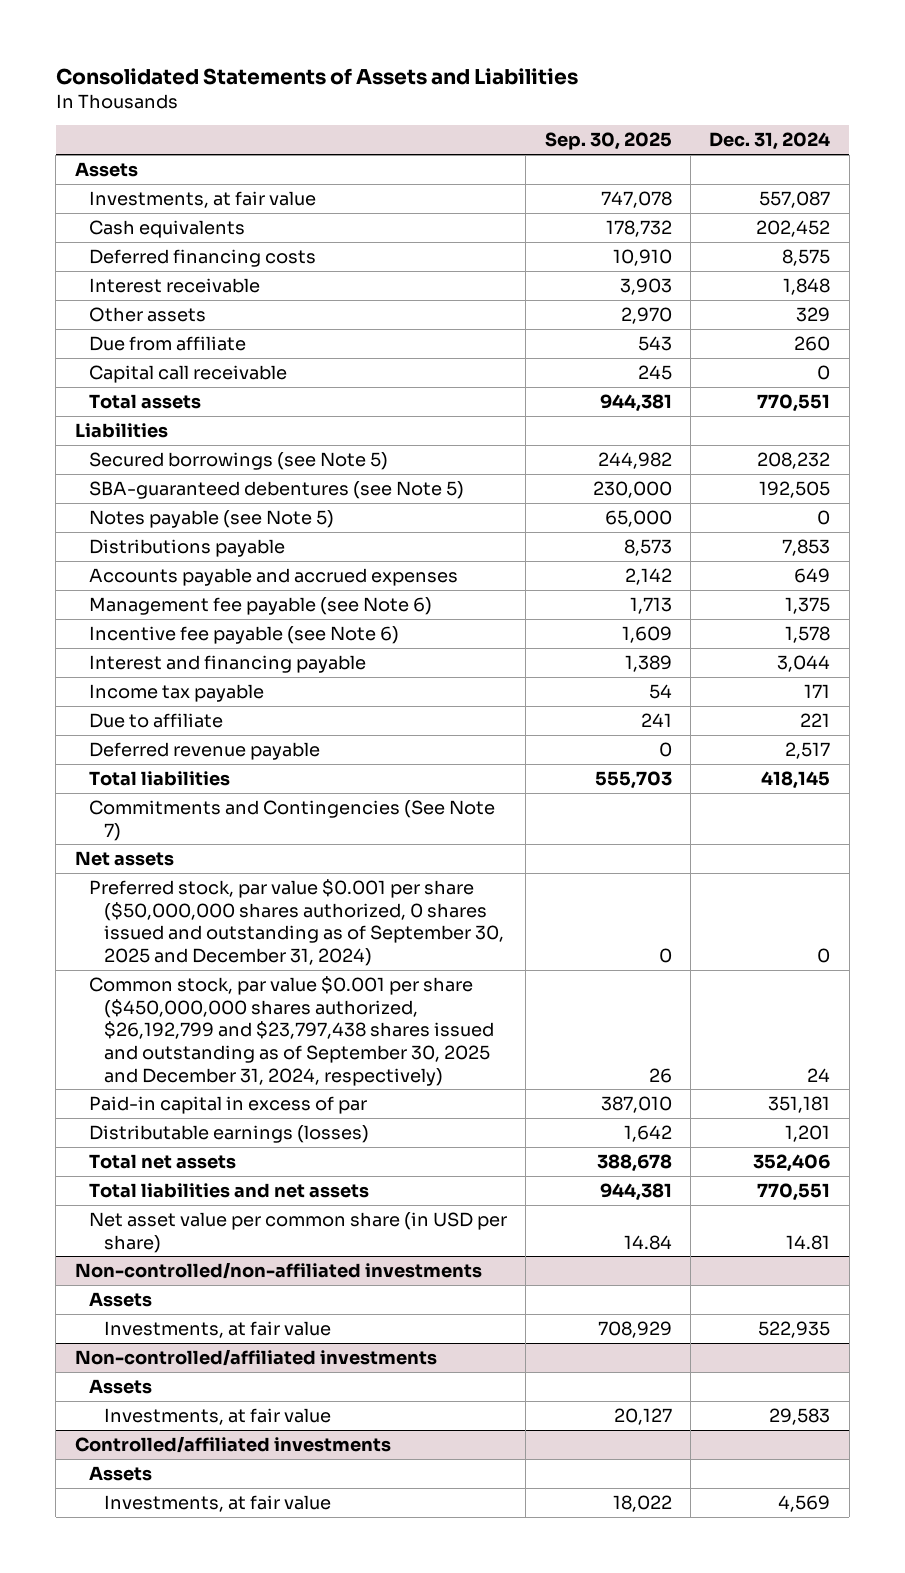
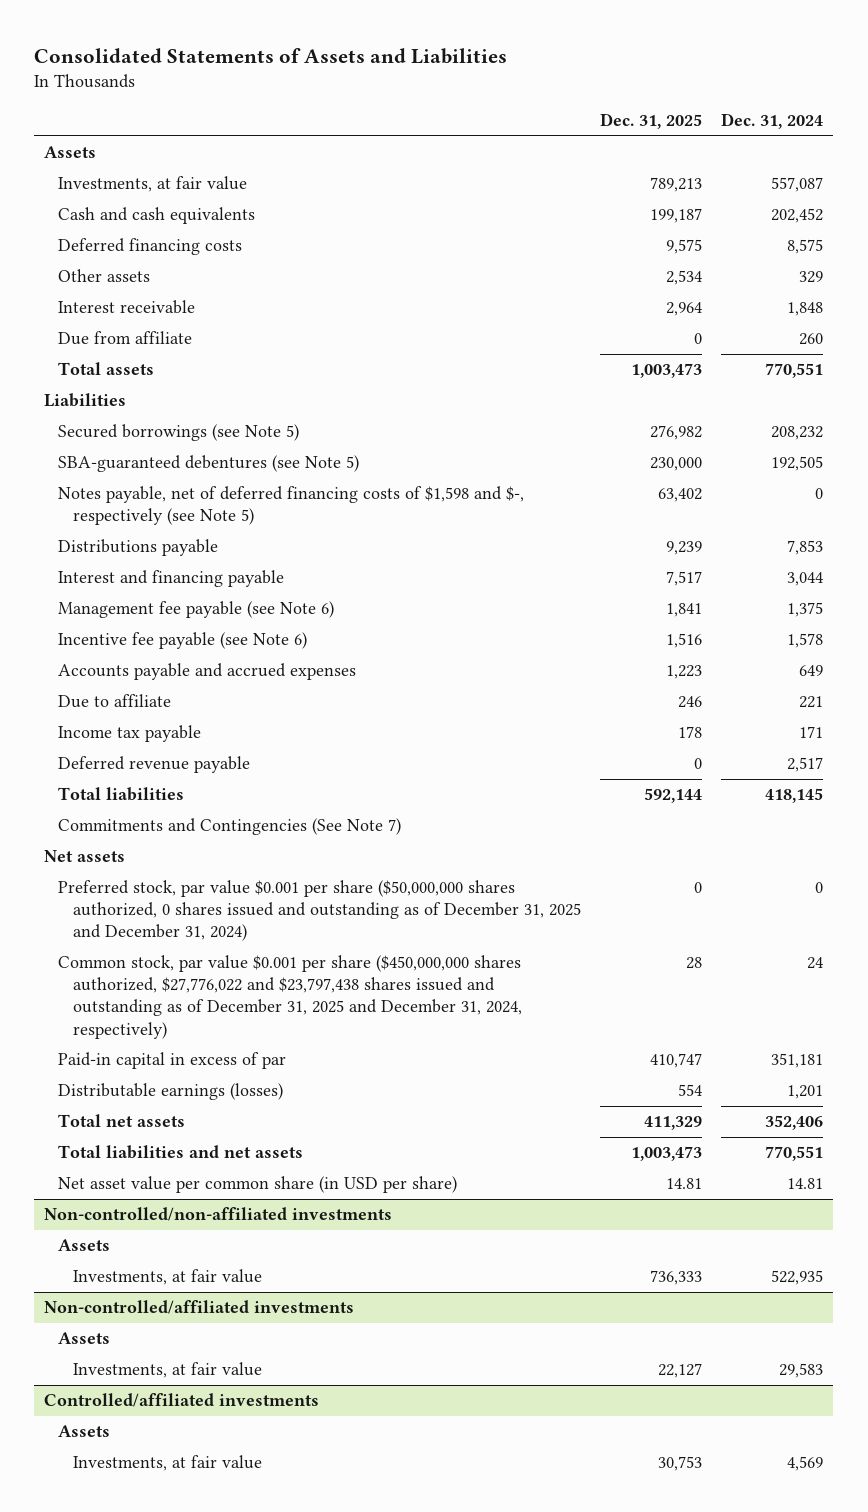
- | Sep. 30, 2025 | Dec. 31, 2024
+ | Dec. 31, 2025 | Dec. 31, 2024
- Cash equivalents | 178,732 | 202,452
+ Cash and cash equivalents | 199,187 | 202,452
moved down: Interest receivable | 2,964 | 1,848
- Capital call receivable | 245 | 0
- Notes payable (see Note 5) | 65,000 | 0
+ Notes payable, net of deferred financing costs of $1,598 and $-, respectively (see Note 5) | 63,402 | 0
moved up: Interest and financing payable | 7,517 | 3,044
moved down: Accounts payable and accrued expenses | 1,223 | 649
moved down: Income tax payable | 178 | 171
- Preferred stock, par value $0.001 per share ($50,000,000 shares authorized, 0 shares issued and outstanding as of September 30, 2025 and December 31, 2024) | 0 | 0
- Common stock, par value $0.001 per share ($450,000,000 shares authorized, $26,192,799 and $23,797,438 shares issued and outstanding as of September 30, 2025 and December 31, 2024, respectively) | 26 | 24
+ Preferred stock, par value $0.001 per share ($50,000,000 shares authorized, 0 shares issued and outstanding as of December 31, 2025 and December 31, 2024) | 0 | 0
+ Common stock, par value $0.001 per share ($450,000,000 shares authorized, $27,776,022 and $23,797,438 shares issued and outstanding as of December 31, 2025 and December 31, 2024, respectively) | 28 | 24

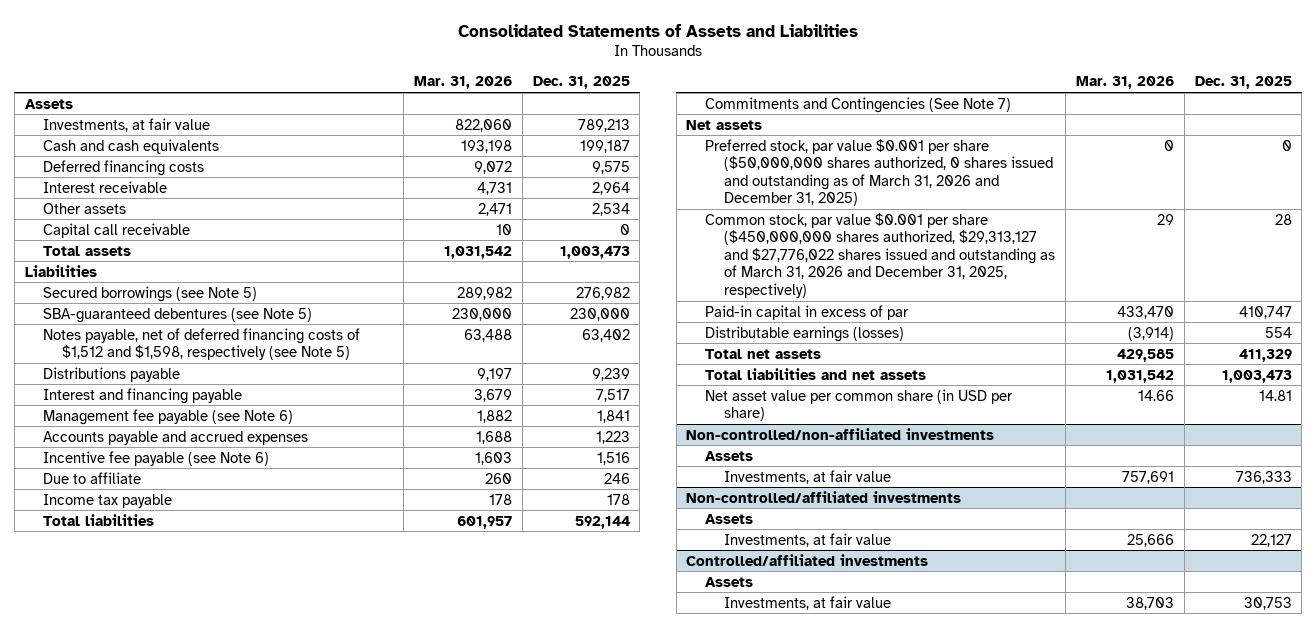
- | Dec. 31, 2025 | Dec. 31, 2024
+ | Mar. 31, 2026 | Dec. 31, 2025
- Due from affiliate | 0 | 260
moved down: Other assets | 2,471 | 2,534
+ Capital call receivable | 10 | 0
- Notes payable, net of deferred financing costs of $1,598 and $-, respectively (see Note 5) | 63,402 | 0
+ Notes payable, net of deferred financing costs of $1,512 and $1,598, respectively (see Note 5) | 63,488 | 63,402
moved down: Incentive fee payable (see Note 6) | 1,603 | 1,516
- Deferred revenue payable | 0 | 2,517
- Preferred stock, par value $0.001 per share ($50,000,000 shares authorized, 0 shares issued and outstanding as of December 31, 2025 and December 31, 2024) | 0 | 0
- Common stock, par value $0.001 per share ($450,000,000 shares authorized, $27,776,022 and $23,797,438 shares issued and outstanding as of December 31, 2025 and December 31, 2024, respectively) | 28 | 24
+ Preferred stock, par value $0.001 per share ($50,000,000 shares authorized, 0 shares issued and outstanding as of March 31, 2026 and December 31, 2025) | 0 | 0
+ Common stock, par value $0.001 per share ($450,000,000 shares authorized, $29,313,127 and $27,776,022 shares issued and outstanding as of March 31, 2026 and December 31, 2025, respectively) | 29 | 28

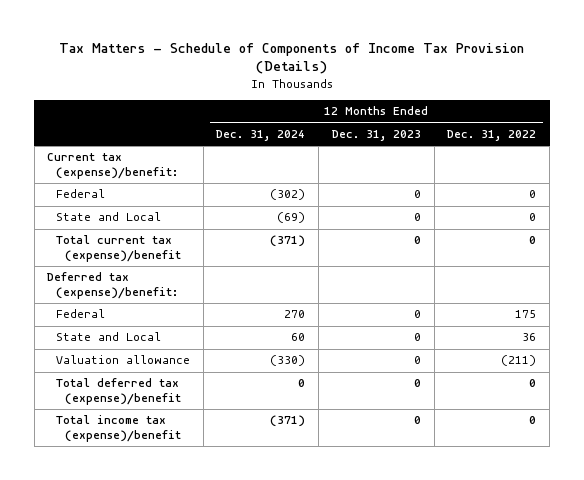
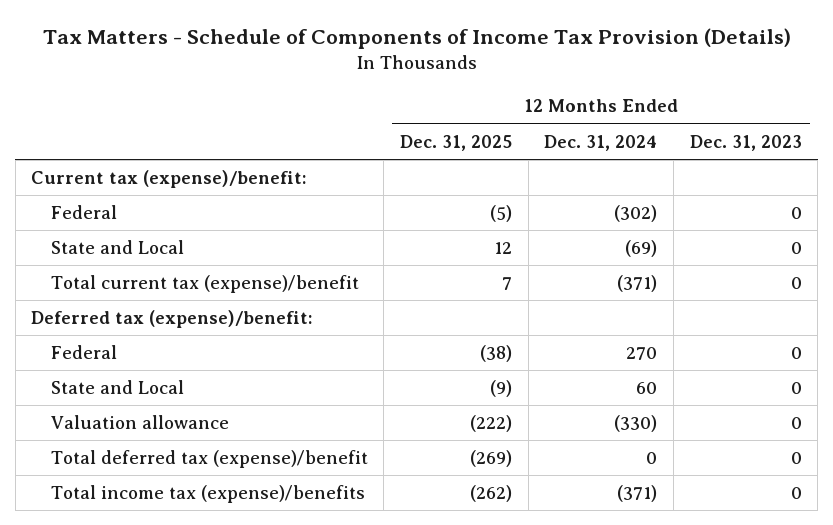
- | 12 Months Ended Dec. 31, 2024 | 12 Months Ended Dec. 31, 2023 | 12 Months Ended Dec. 31, 2022
+ | 12 Months Ended Dec. 31, 2025 | 12 Months Ended Dec. 31, 2024 | 12 Months Ended Dec. 31, 2023
- Total income tax (expense)/benefit | (371) | 0 | 0
+ Total income tax (expense)/benefits | (262) | (371) | 0

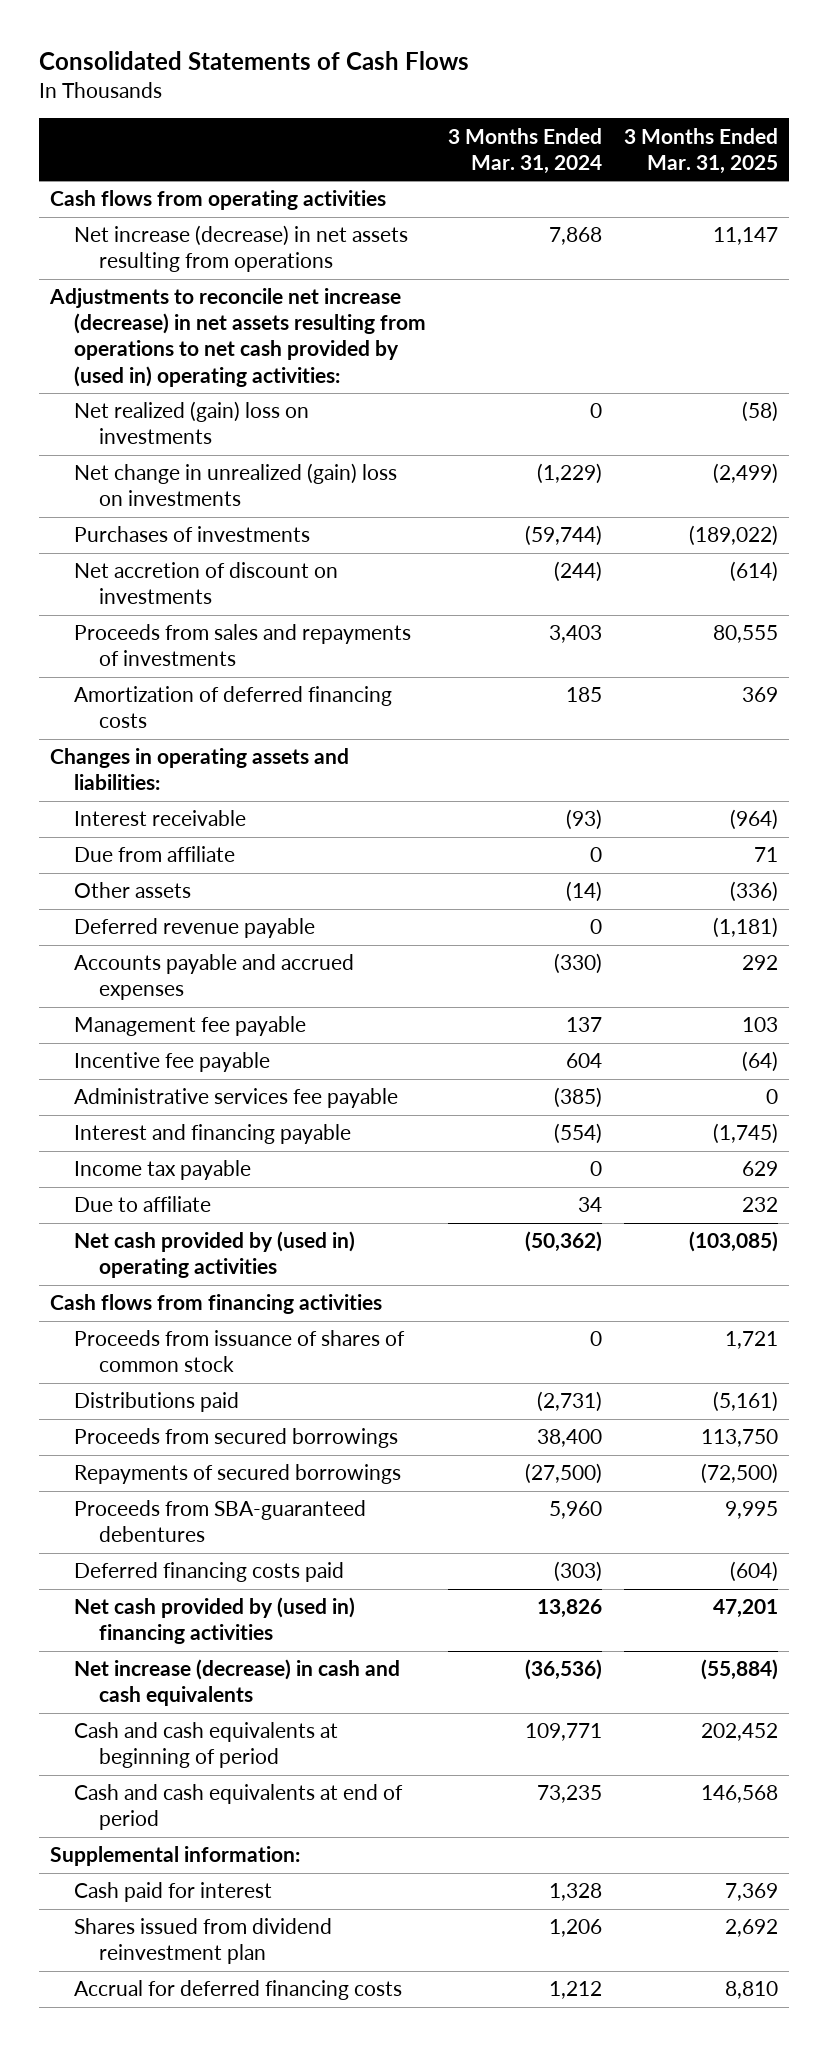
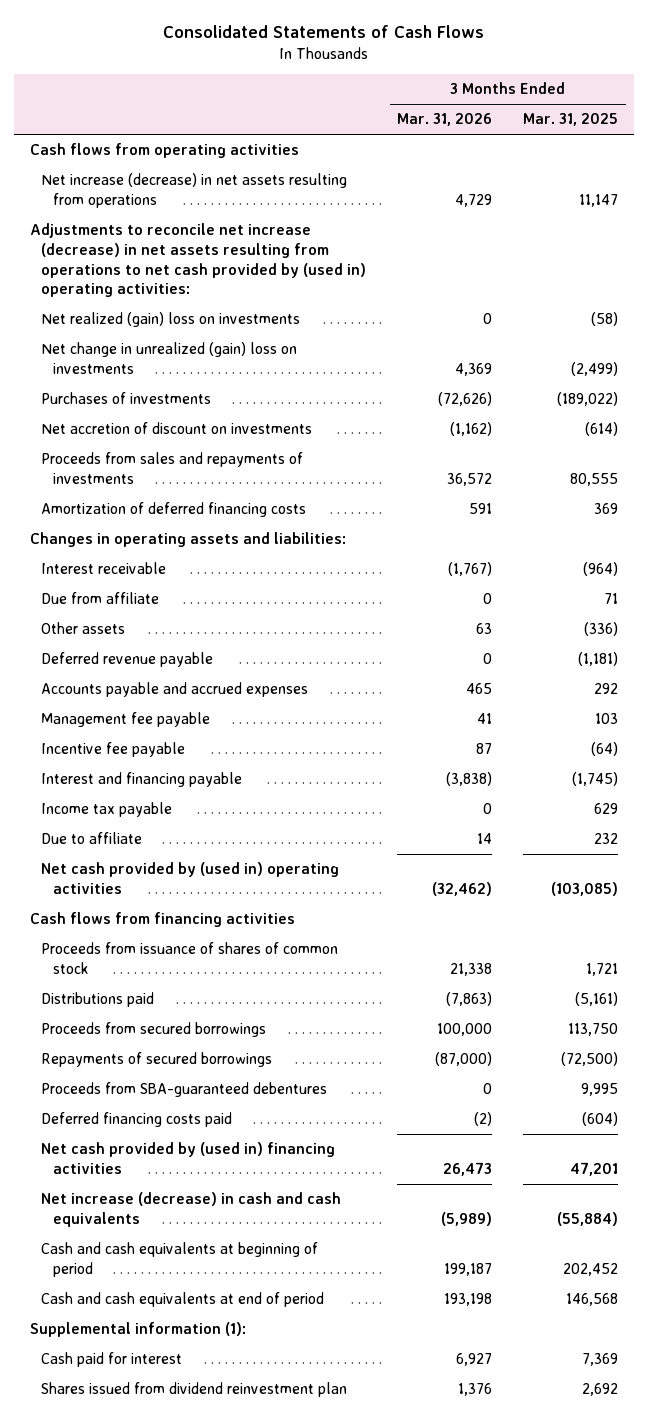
- | 3 Months Ended Mar. 31, 2024 | 3 Months Ended Mar. 31, 2025
+ | 3 Months Ended Mar. 31, 2026 | 3 Months Ended Mar. 31, 2025
- Administrative services fee payable | (385) | 0
- Supplemental information:
+ Supplemental information (1):
- Accrual for deferred financing costs | 1,212 | 8,810

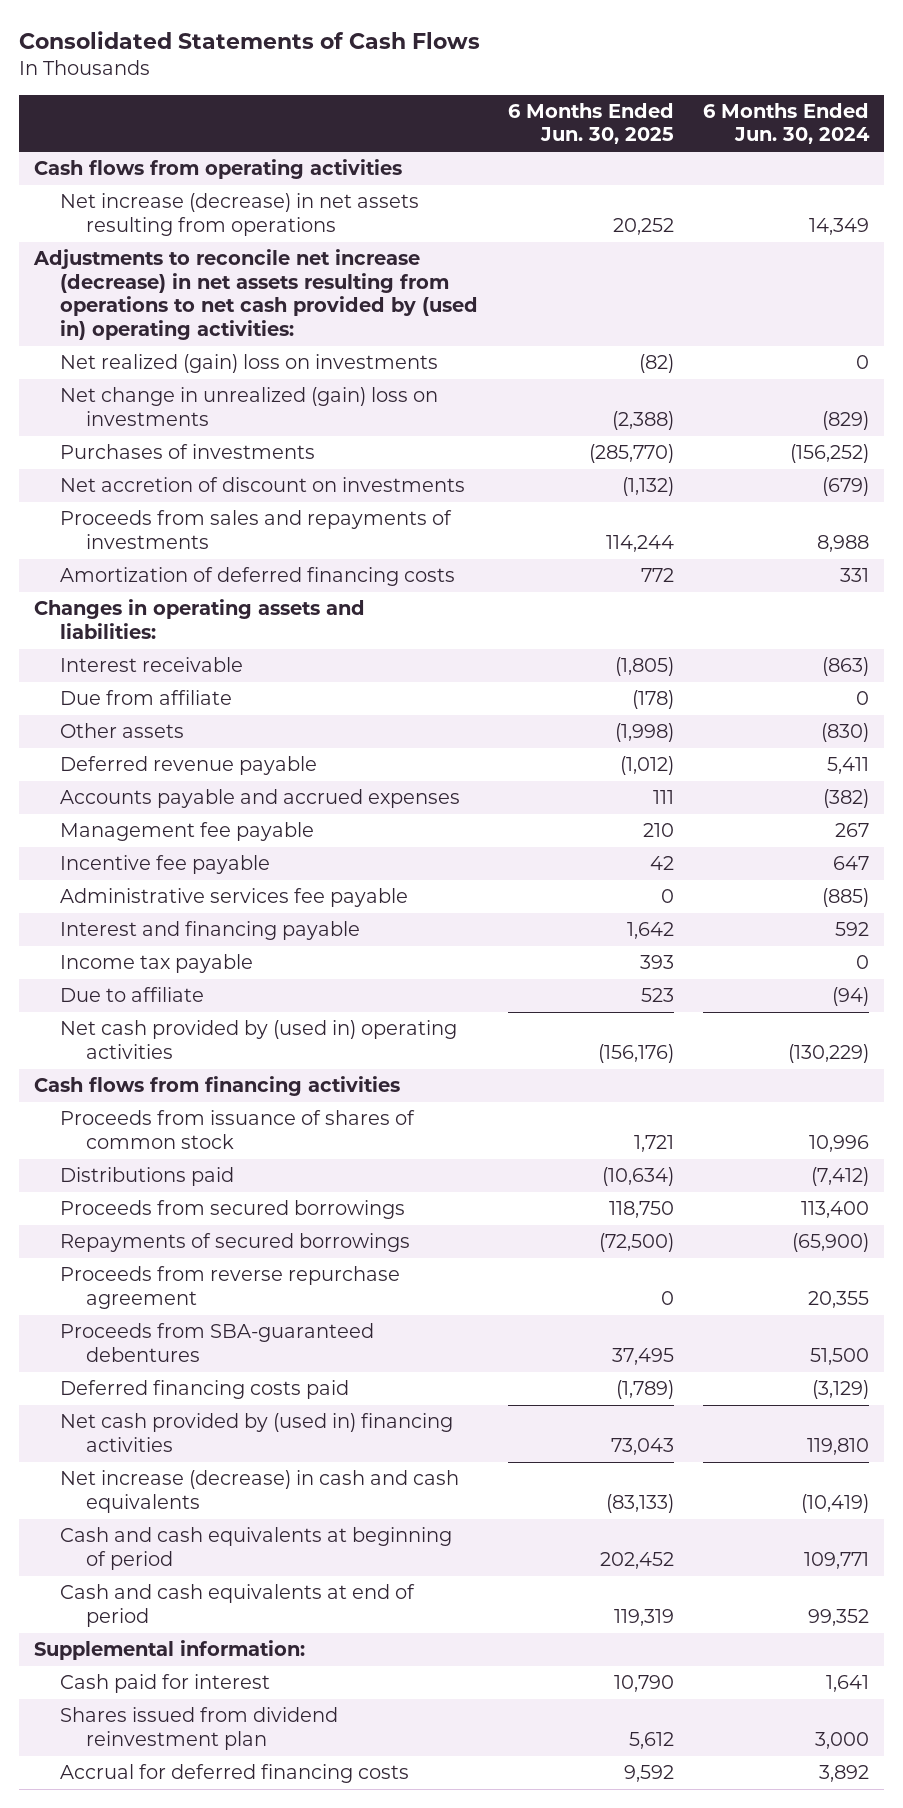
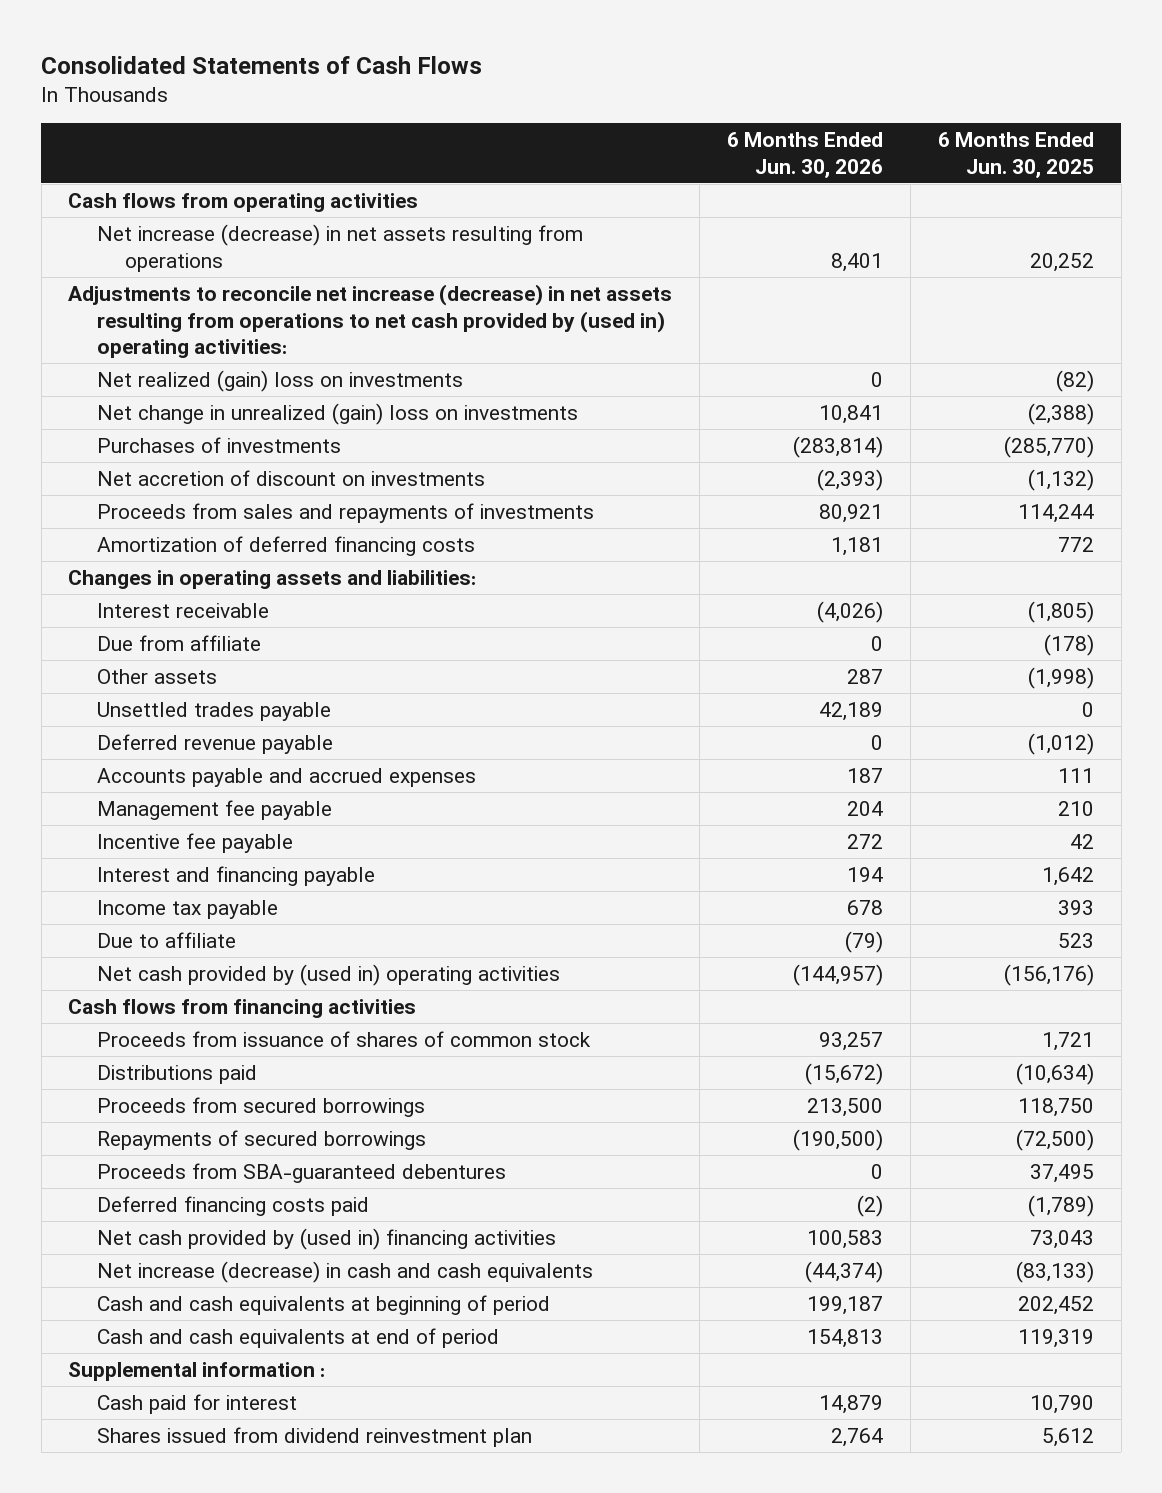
- | 6 Months Ended Jun. 30, 2025 | 6 Months Ended Jun. 30, 2024
+ | 6 Months Ended Jun. 30, 2026 | 6 Months Ended Jun. 30, 2025
+ Unsettled trades payable | 42,189 | 0
- Administrative services fee payable | 0 | (885)
- Proceeds from reverse repurchase agreement | 0 | 20,355
- Supplemental information:
+ Supplemental information :
- Accrual for deferred financing costs | 9,592 | 3,892

